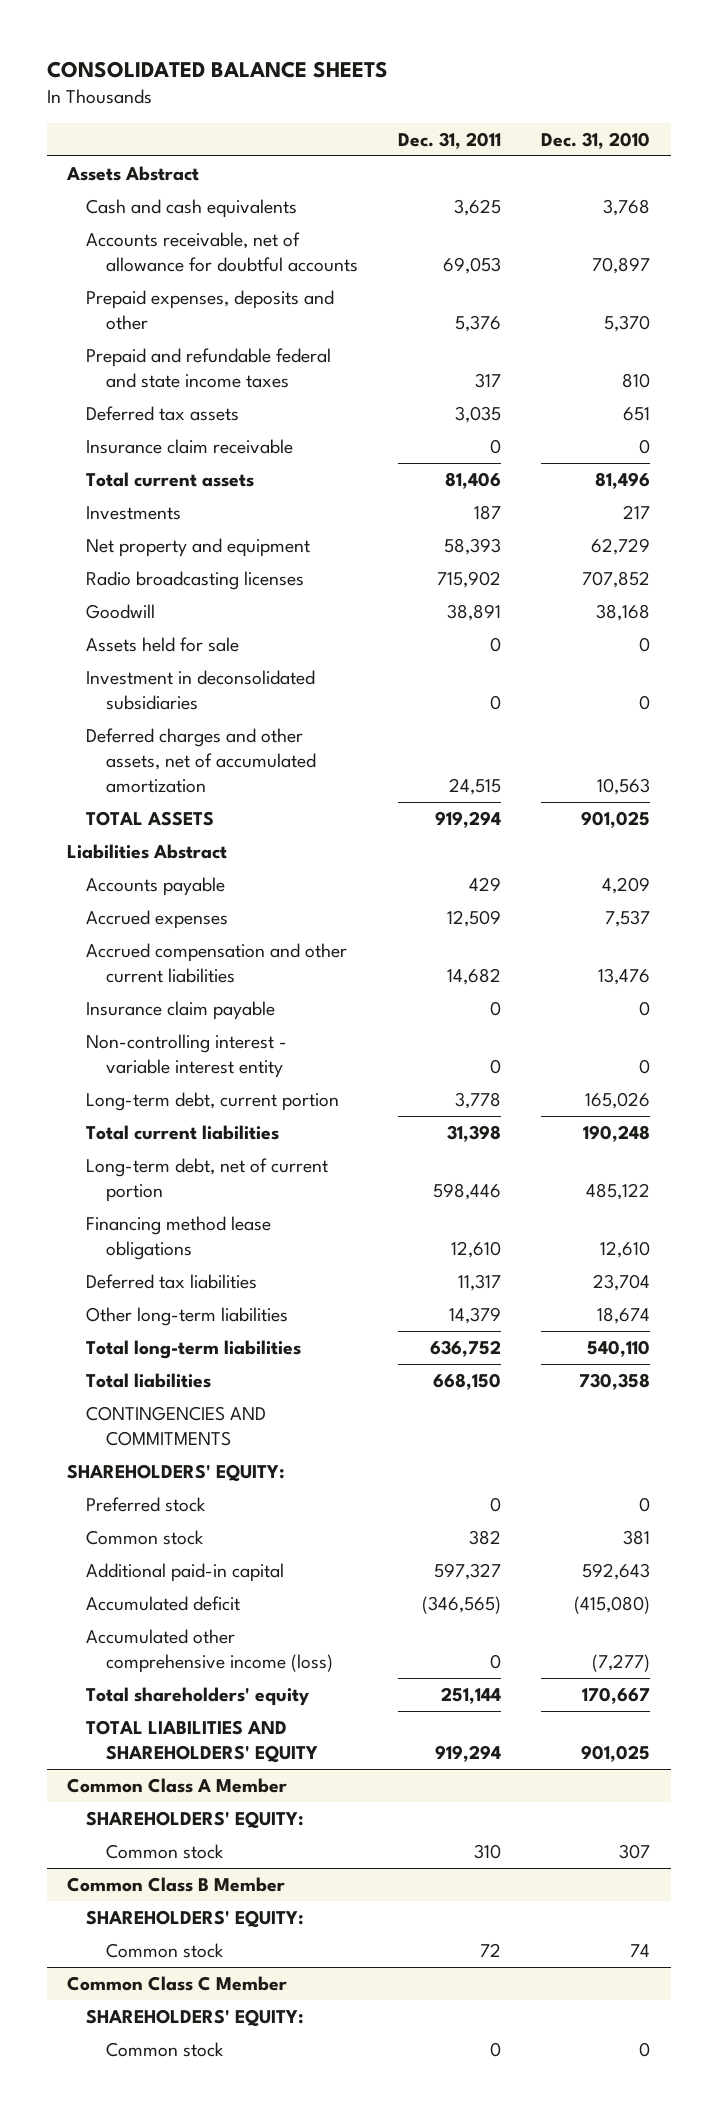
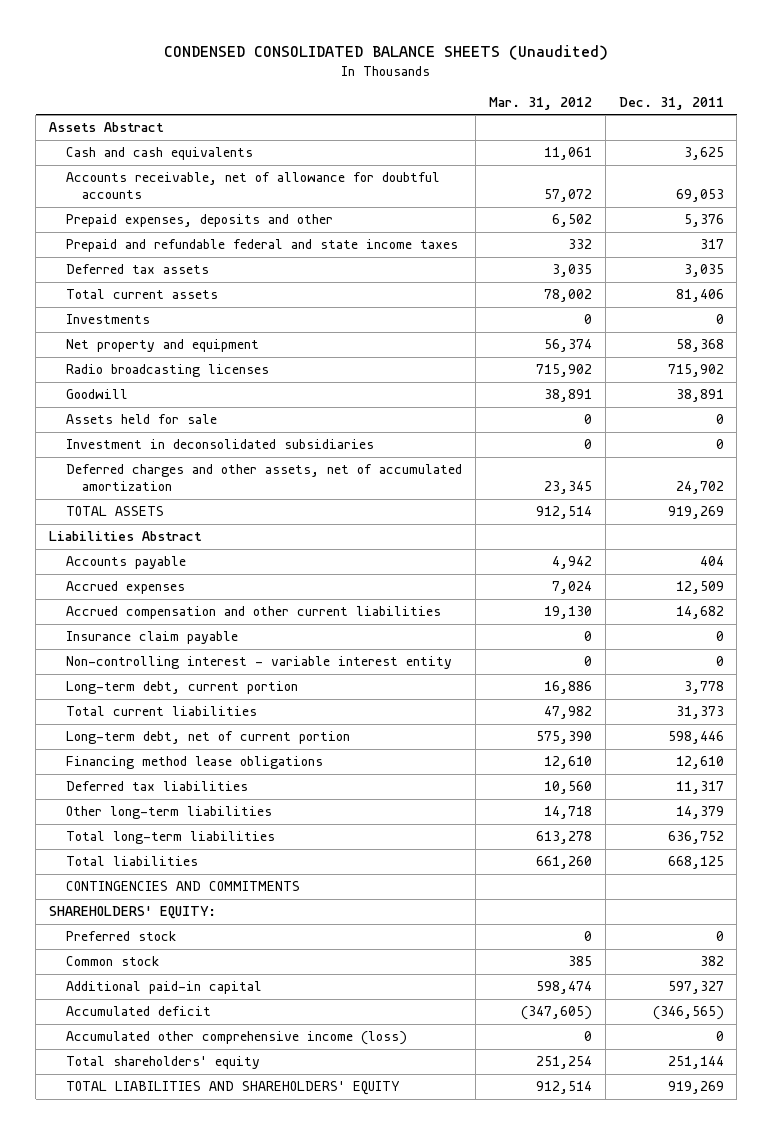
- CONSOLIDATED BALANCE SHEETS
+ CONDENSED CONSOLIDATED BALANCE SHEETS (Unaudited)
- | Dec. 31, 2011 | Dec. 31, 2010
+ | Mar. 31, 2012 | Dec. 31, 2011
- Insurance claim receivable | 0 | 0
- Investments | 187 | 217
- Net property and equipment | 58,393 | 62,729
+ Investments | 0 | 0
+ Net property and equipment | 56,374 | 58,368
- Deferred charges and other assets, net of accumulated amortization | 24,515 | 10,563
- TOTAL ASSETS | 919,294 | 901,025
+ Deferred charges and other assets, net of accumulated amortization | 23,345 | 24,702
+ TOTAL ASSETS | 912,514 | 919,269
- Accounts payable | 429 | 4,209
+ Accounts payable | 4,942 | 404
- Total current liabilities | 31,398 | 190,248
+ Total current liabilities | 47,982 | 31,373
- Total liabilities | 668,150 | 730,358
+ Total liabilities | 661,260 | 668,125
- TOTAL LIABILITIES AND SHAREHOLDERS' EQUITY | 919,294 | 901,025
- Common Class A Member
- SHAREHOLDERS' EQUITY:
- Common stock | 310 | 307
- Common Class B Member
- SHAREHOLDERS' EQUITY:
- Common stock | 72 | 74
- Common Class C Member
- SHAREHOLDERS' EQUITY:
- Common stock | 0 | 0
+ TOTAL LIABILITIES AND SHAREHOLDERS' EQUITY | 912,514 | 919,269

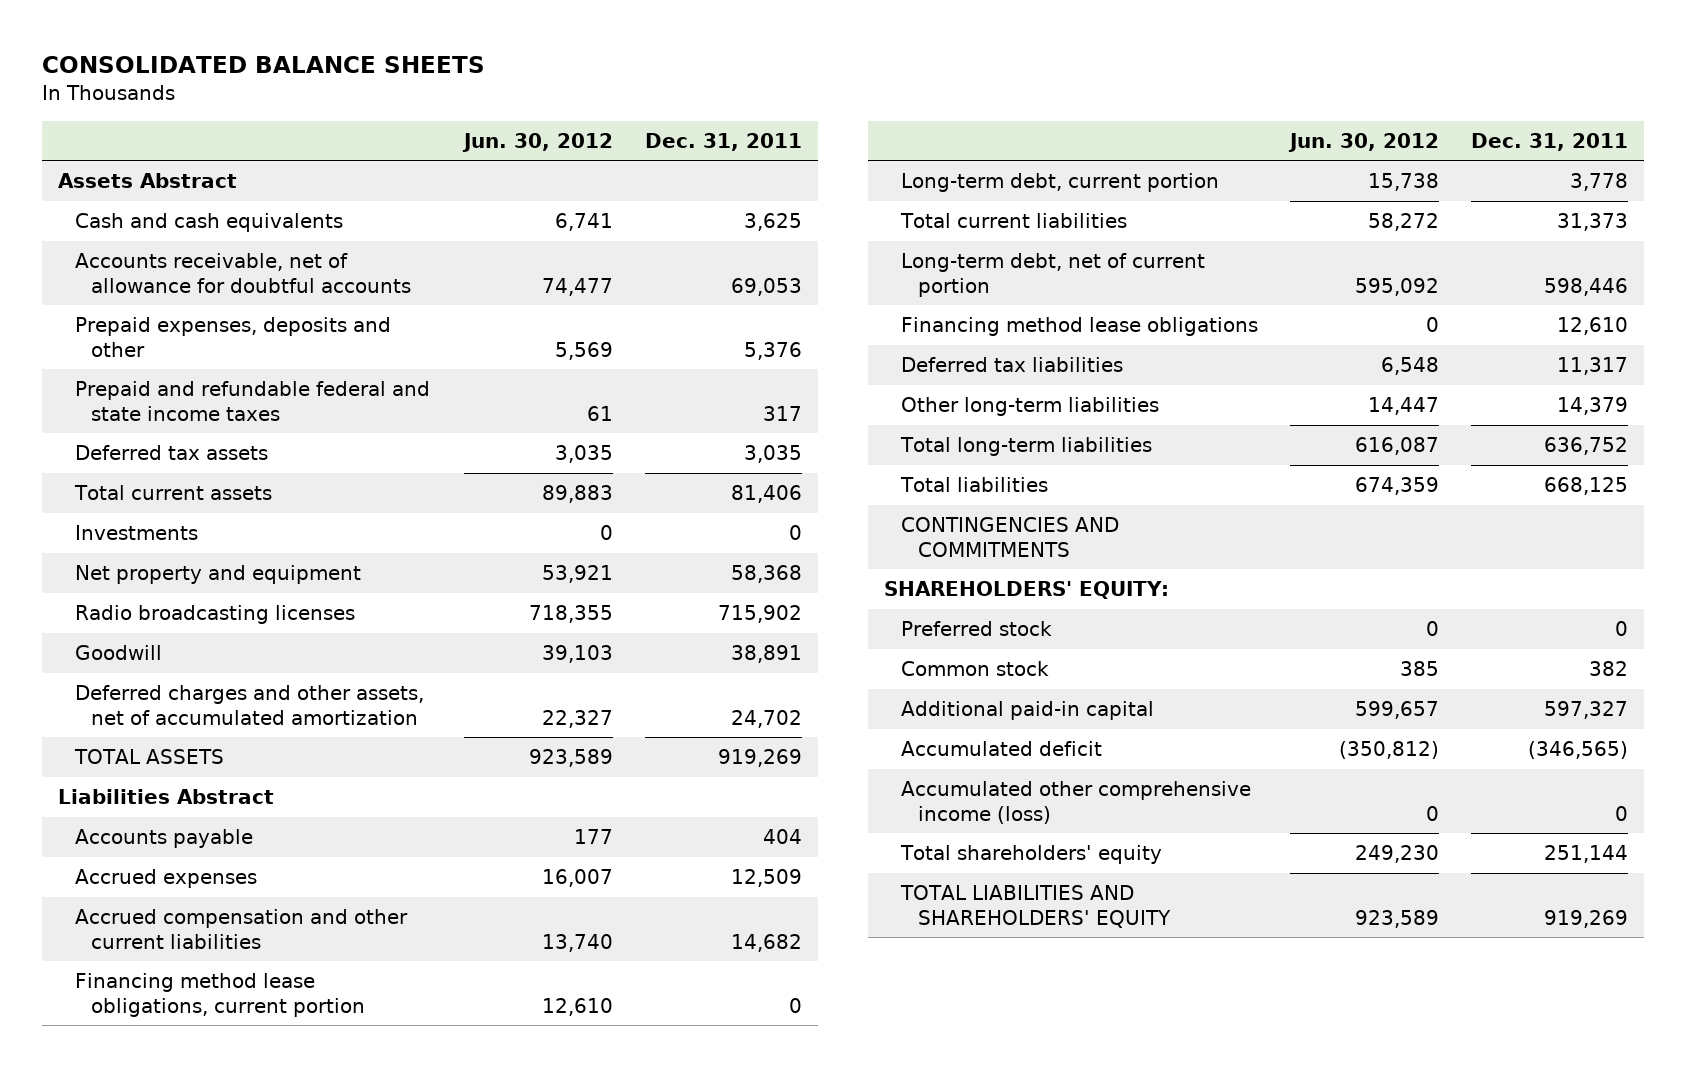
- CONDENSED CONSOLIDATED BALANCE SHEETS (Unaudited)
+ CONSOLIDATED BALANCE SHEETS
- | Mar. 31, 2012 | Dec. 31, 2011
+ | Jun. 30, 2012 | Dec. 31, 2011
- Assets held for sale | 0 | 0
- Investment in deconsolidated subsidiaries | 0 | 0
- Insurance claim payable | 0 | 0
- Non-controlling interest - variable interest entity | 0 | 0
+ Financing method lease obligations, current portion | 12,610 | 0

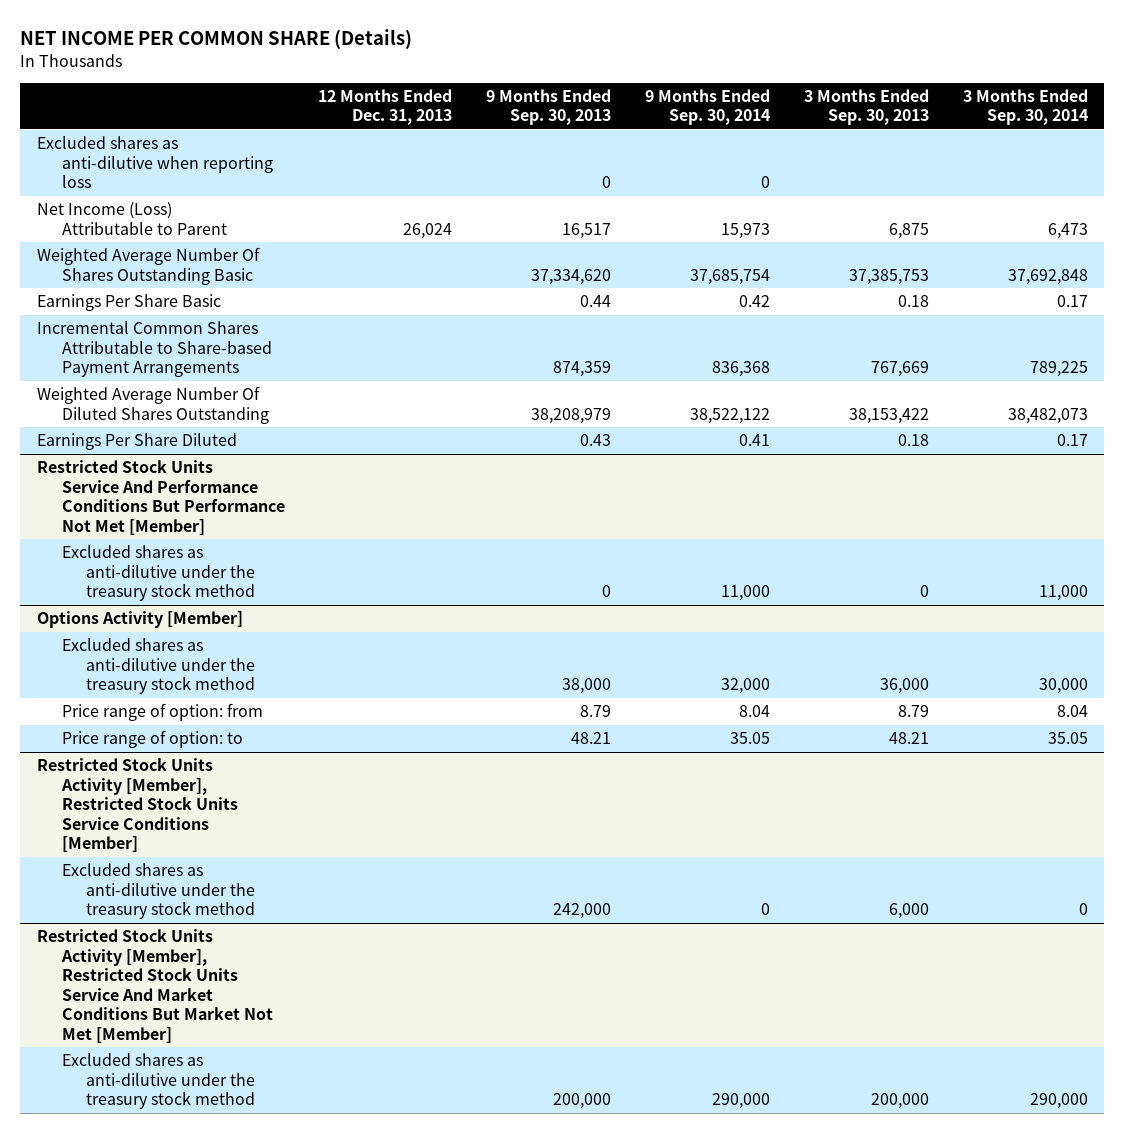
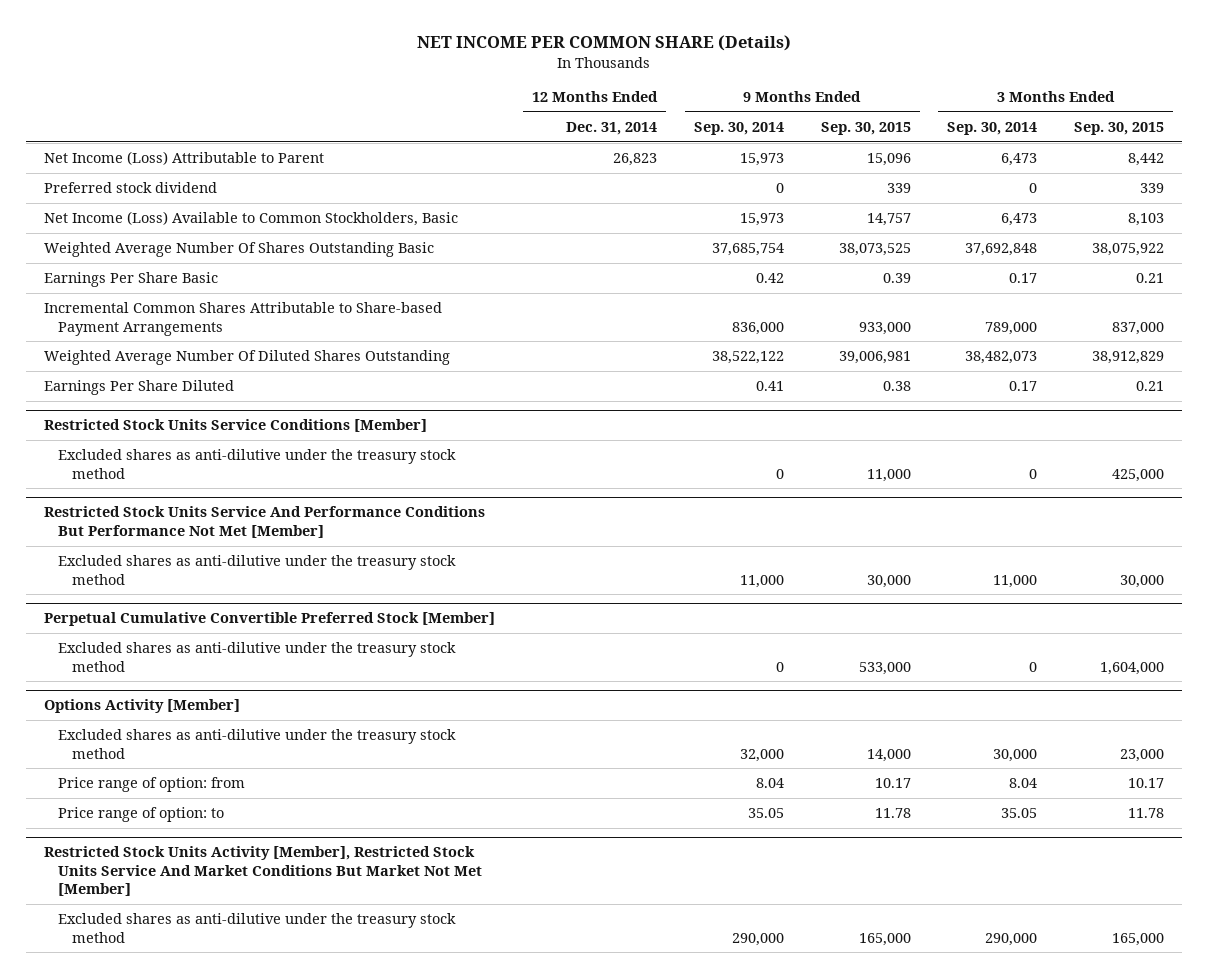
- | 12 Months Ended Dec. 31, 2013 | 9 Months Ended Sep. 30, 2013 | 9 Months Ended Sep. 30, 2014 | 3 Months Ended Sep. 30, 2013 | 3 Months Ended Sep. 30, 2014
+ | 12 Months Ended Dec. 31, 2014 | 9 Months Ended Sep. 30, 2014 | 9 Months Ended Sep. 30, 2015 | 3 Months Ended Sep. 30, 2014 | 3 Months Ended Sep. 30, 2015
- Excluded shares as anti-dilutive when reporting loss | | 0 | 0 | |
+ Preferred stock dividend | | 0 | 339 | 0 | 339
+ Net Income (Loss) Available to Common Stockholders, Basic | | 15,973 | 14,757 | 6,473 | 8,103
- Incremental Common Shares Attributable to Share-based Payment Arrangements | | 874,359 | 836,368 | 767,669 | 789,225
+ Incremental Common Shares Attributable to Share-based Payment Arrangements | | 836,000 | 933,000 | 789,000 | 837,000
+ Restricted Stock Units Service Conditions [Member]
+ Excluded shares as anti-dilutive under the treasury stock method | | 0 | 11,000 | 0 | 425,000
+ Perpetual Cumulative Convertible Preferred Stock [Member]
+ Excluded shares as anti-dilutive under the treasury stock method | | 0 | 533,000 | 0 | 1,604,000
- Restricted Stock Units Activity [Member], Restricted Stock Units Service Conditions [Member]
- Excluded shares as anti-dilutive under the treasury stock method | | 242,000 | 0 | 6,000 | 0

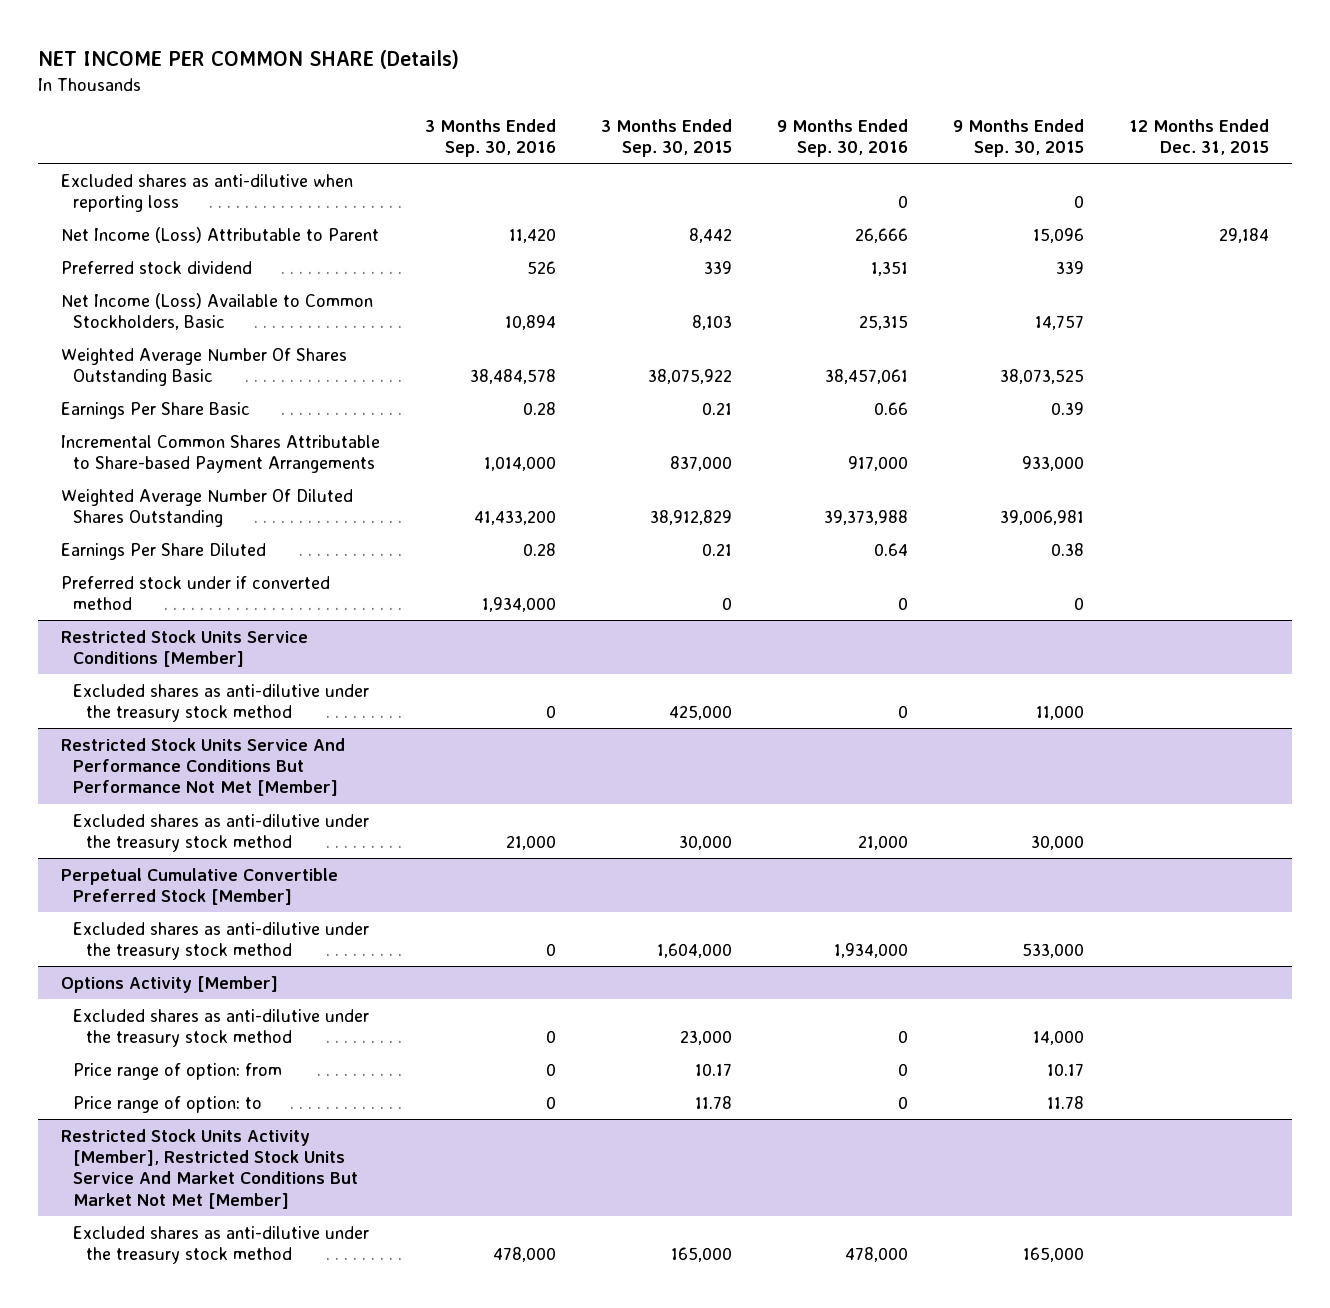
- | 12 Months Ended Dec. 31, 2014 | 9 Months Ended Sep. 30, 2014 | 9 Months Ended Sep. 30, 2015 | 3 Months Ended Sep. 30, 2014 | 3 Months Ended Sep. 30, 2015
+ | 3 Months Ended Sep. 30, 2016 | 3 Months Ended Sep. 30, 2015 | 9 Months Ended Sep. 30, 2016 | 9 Months Ended Sep. 30, 2015 | 12 Months Ended Dec. 31, 2015
+ Excluded shares as anti-dilutive when reporting loss | | | 0 | 0 |
+ Preferred stock under if converted method | 1,934,000 | 0 | 0 | 0 |

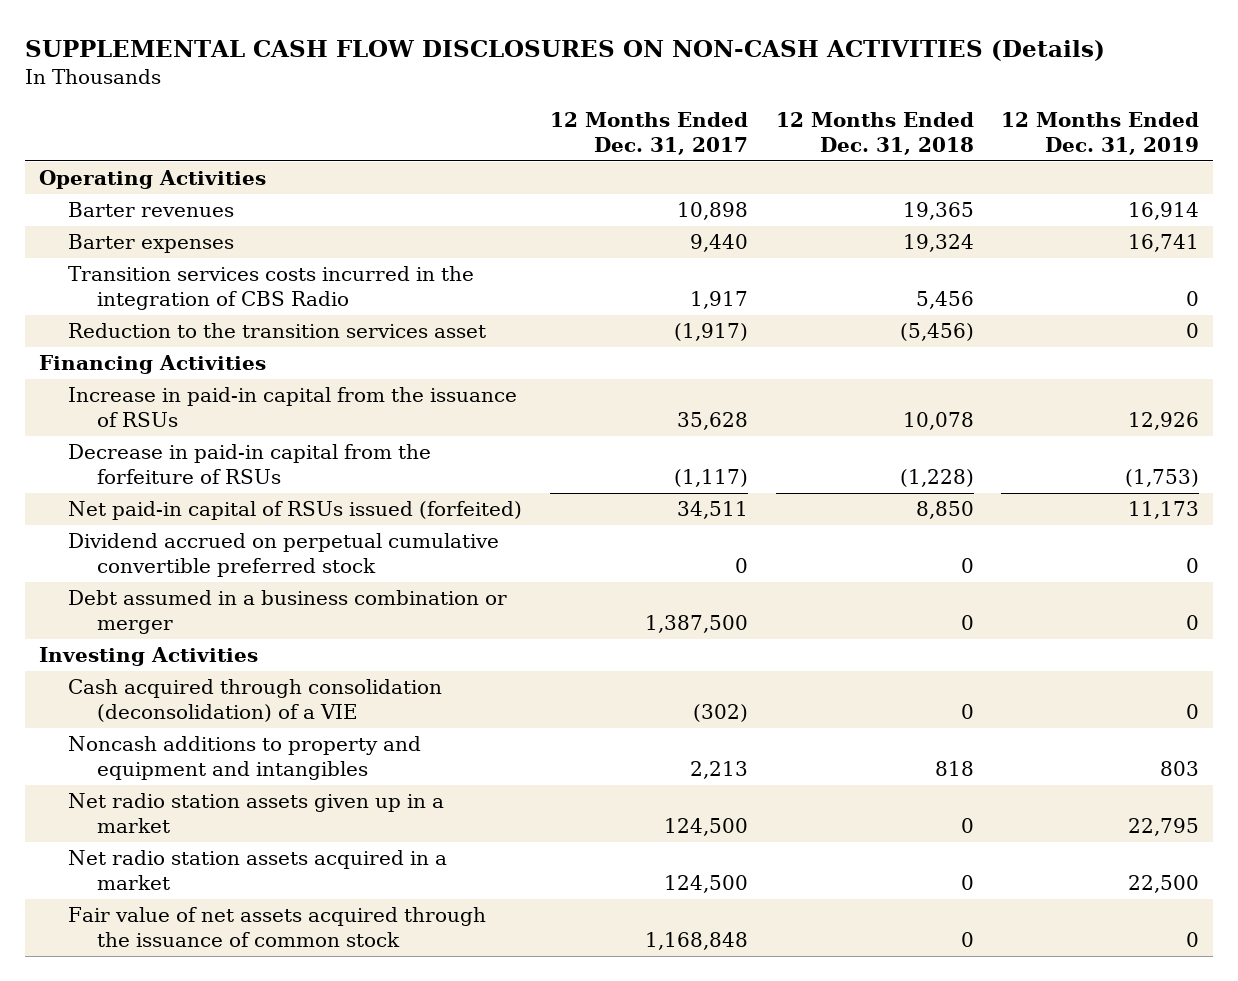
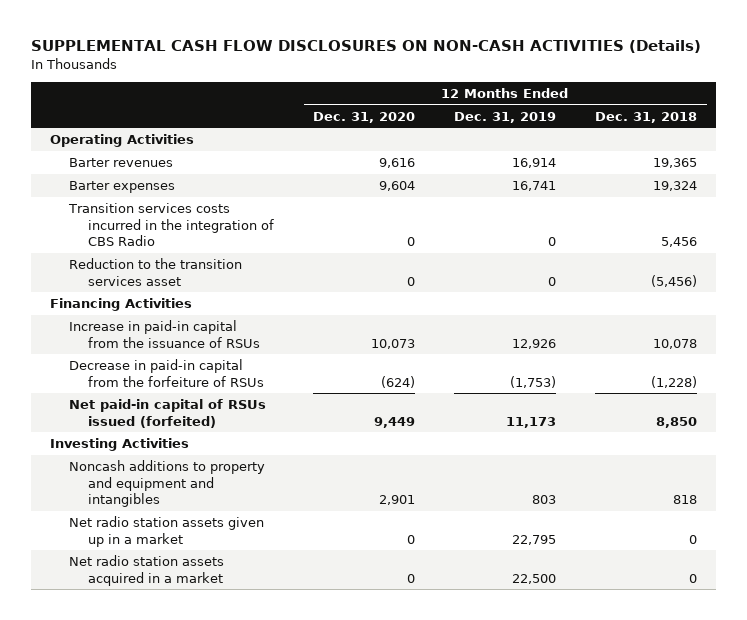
- | 12 Months Ended Dec. 31, 2017 | 12 Months Ended Dec. 31, 2018 | 12 Months Ended Dec. 31, 2019
+ | 12 Months Ended Dec. 31, 2020 | 12 Months Ended Dec. 31, 2019 | 12 Months Ended Dec. 31, 2018
- Dividend accrued on perpetual cumulative convertible preferred stock | 0 | 0 | 0
- Debt assumed in a business combination or merger | 1,387,500 | 0 | 0
- Cash acquired through consolidation (deconsolidation) of a VIE | (302) | 0 | 0
- Fair value of net assets acquired through the issuance of common stock | 1,168,848 | 0 | 0

